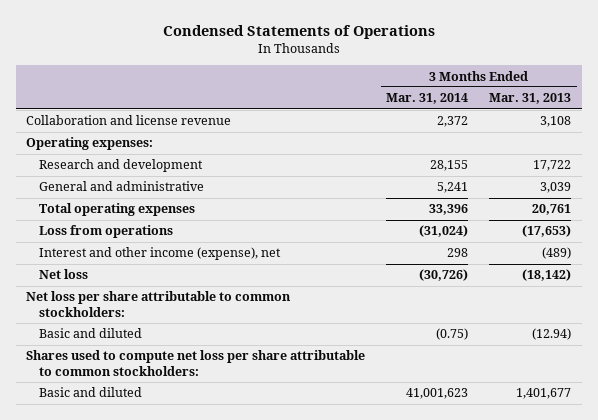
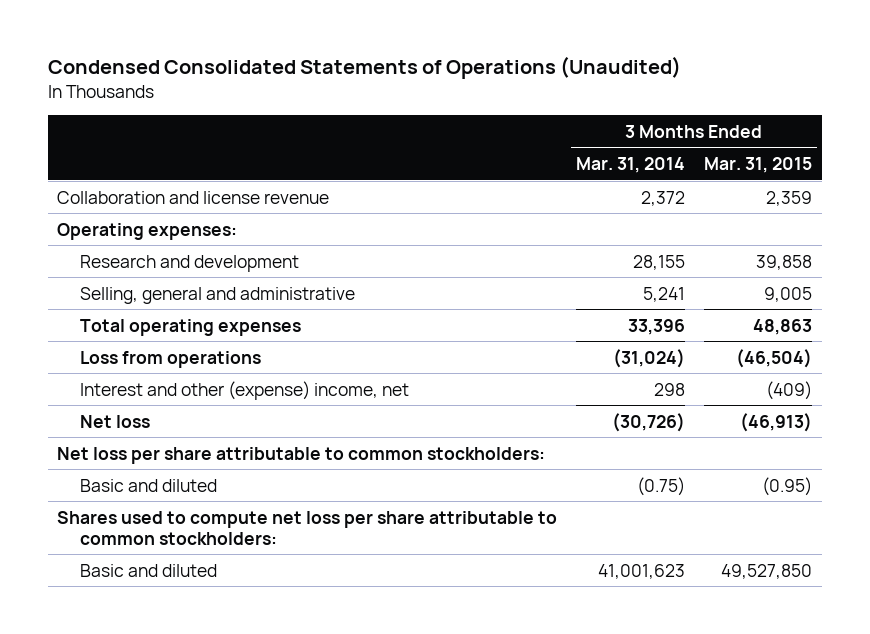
- Condensed Statements of Operations
+ Condensed Consolidated Statements of Operations (Unaudited)
- | 3 Months Ended Mar. 31, 2014 | 3 Months Ended Mar. 31, 2013
+ | 3 Months Ended Mar. 31, 2014 | 3 Months Ended Mar. 31, 2015
- General and administrative | 5,241 | 3,039
+ Selling, general and administrative | 5,241 | 9,005
- Interest and other income (expense), net | 298 | (489)
+ Interest and other (expense) income, net | 298 | (409)

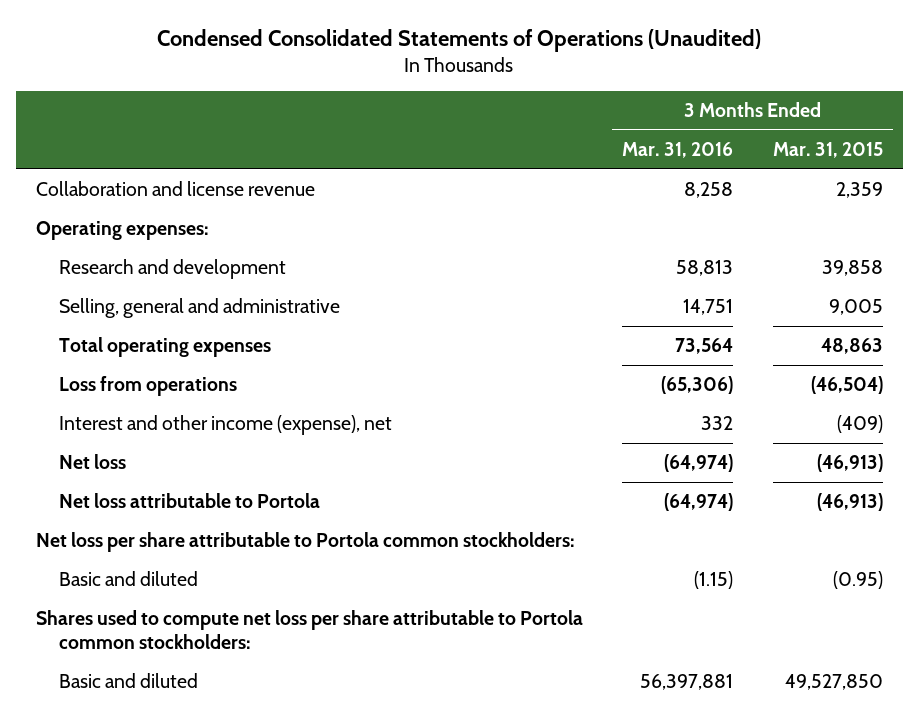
- | 3 Months Ended Mar. 31, 2014 | 3 Months Ended Mar. 31, 2015
+ | 3 Months Ended Mar. 31, 2016 | 3 Months Ended Mar. 31, 2015
- Interest and other (expense) income, net | 298 | (409)
+ Interest and other income (expense), net | 332 | (409)
- Net loss per share attributable to common stockholders:
+ Net loss attributable to Portola | (64,974) | (46,913)
+ Net loss per share attributable to Portola common stockholders:
- Shares used to compute net loss per share attributable to common stockholders:
+ Shares used to compute net loss per share attributable to Portola common stockholders:

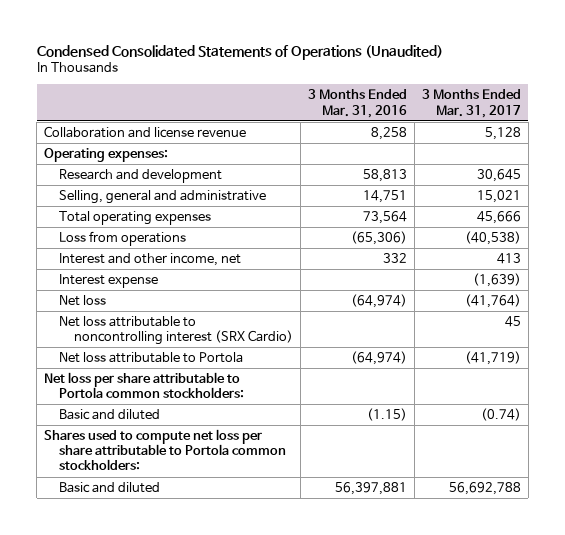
- | 3 Months Ended Mar. 31, 2016 | 3 Months Ended Mar. 31, 2015
+ | 3 Months Ended Mar. 31, 2016 | 3 Months Ended Mar. 31, 2017
- Interest and other income (expense), net | 332 | (409)
+ Interest and other income, net | 332 | 413
+ Interest expense | | (1,639)
+ Net loss attributable to noncontrolling interest (SRX Cardio) | | 45

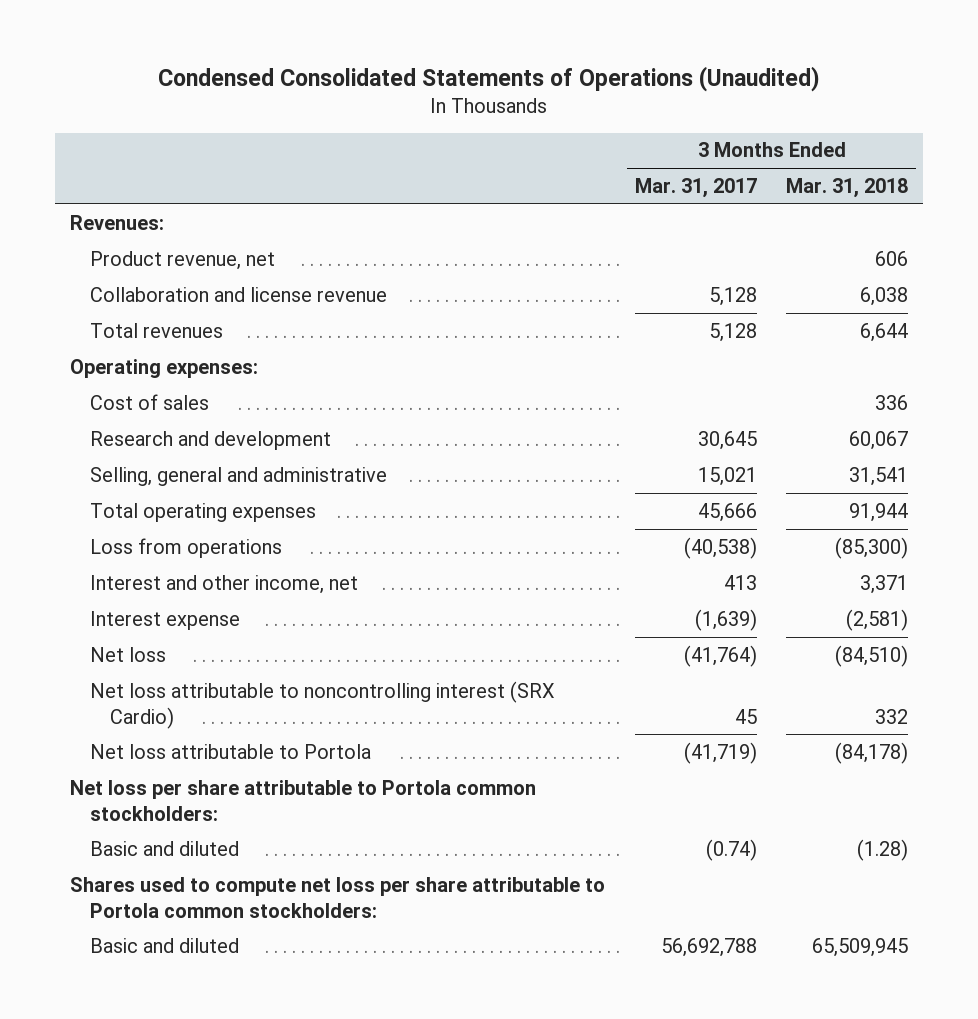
- | 3 Months Ended Mar. 31, 2016 | 3 Months Ended Mar. 31, 2017
+ | 3 Months Ended Mar. 31, 2017 | 3 Months Ended Mar. 31, 2018
+ Revenues:
+ Product revenue, net | | 606
+ Total revenues | 5,128 | 6,644
+ Cost of sales | | 336

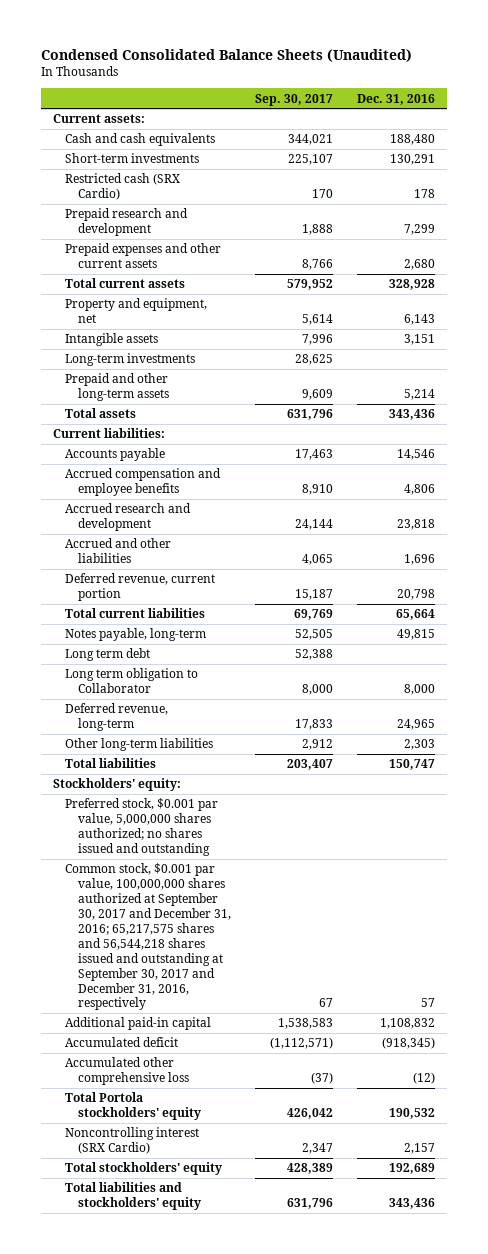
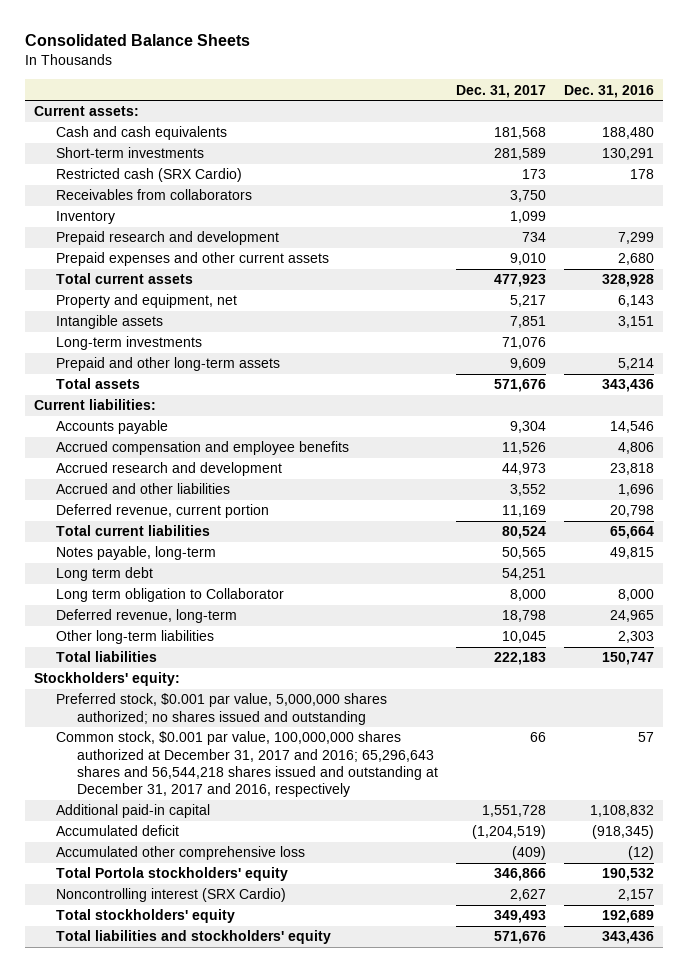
- Condensed Consolidated Balance Sheets (Unaudited)
+ Consolidated Balance Sheets
- | Sep. 30, 2017 | Dec. 31, 2016
+ | Dec. 31, 2017 | Dec. 31, 2016
+ Receivables from collaborators | 3,750 |
+ Inventory | 1,099 |
- Common stock, $0.001 par value, 100,000,000 shares authorized at September 30, 2017 and December 31, 2016; 65,217,575 shares and 56,544,218 shares issued and outstanding at September 30, 2017 and December 31, 2016, respectively | 67 | 57
+ Common stock, $0.001 par value, 100,000,000 shares authorized at December 31, 2017 and 2016; 65,296,643 shares and 56,544,218 shares issued and outstanding at December 31, 2017 and 2016, respectively | 66 | 57

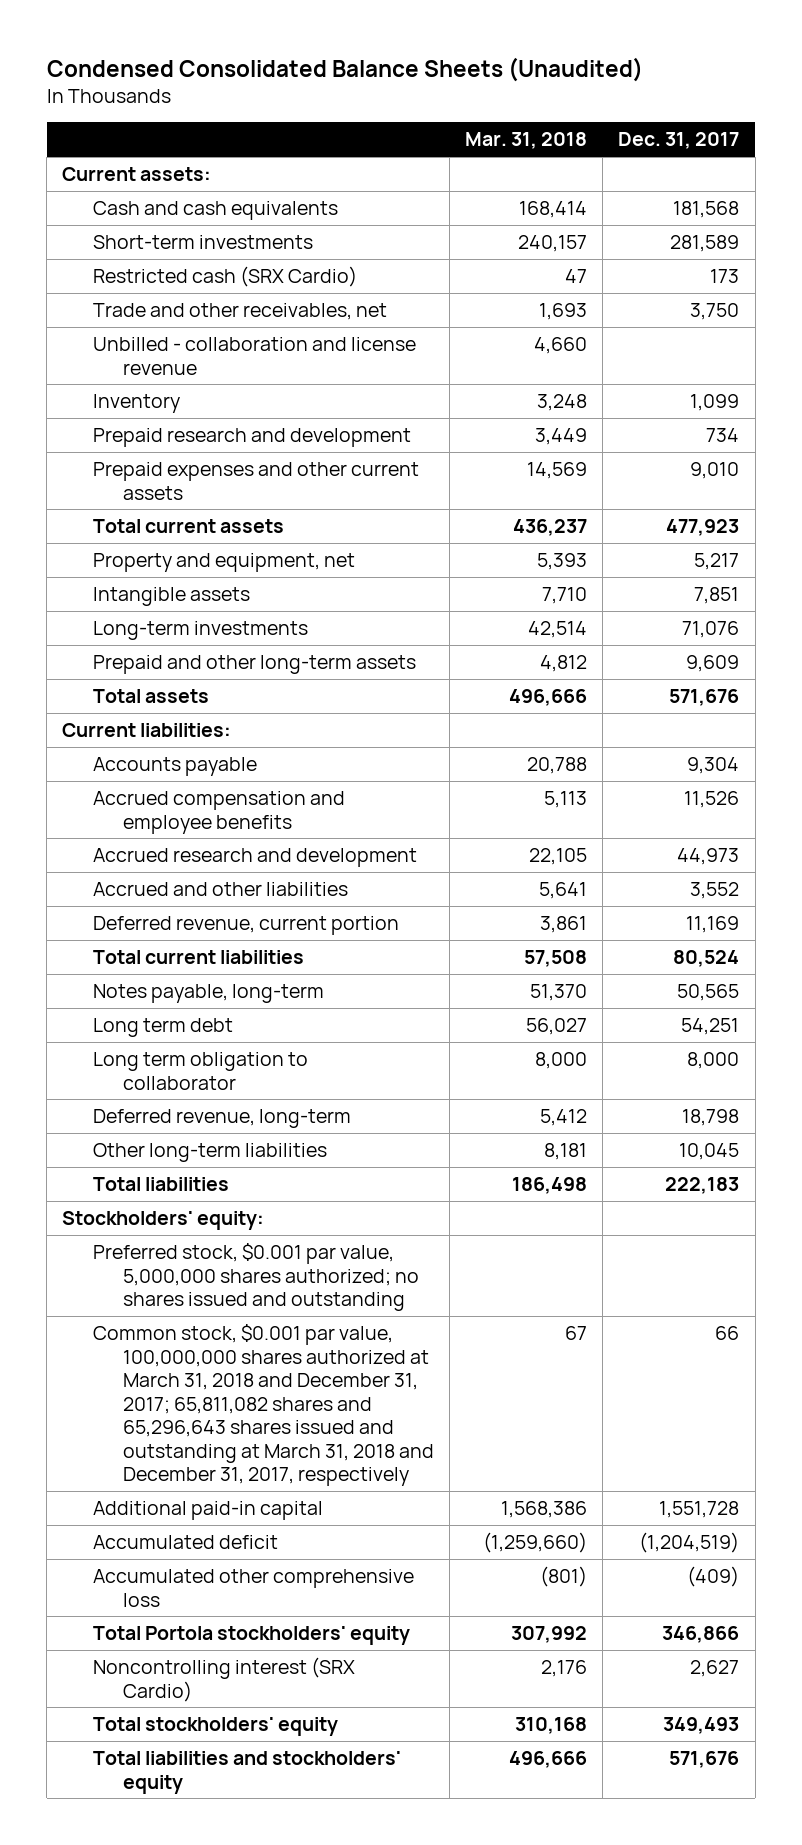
- Consolidated Balance Sheets
+ Condensed Consolidated Balance Sheets (Unaudited)
- | Dec. 31, 2017 | Dec. 31, 2016
+ | Mar. 31, 2018 | Dec. 31, 2017
- Receivables from collaborators | 3,750 |
+ Trade and other receivables, net | 1,693 | 3,750
+ Unbilled - collaboration and license revenue | 4,660 |
- Long term obligation to Collaborator | 8,000 | 8,000
+ Long term obligation to collaborator | 8,000 | 8,000
- Common stock, $0.001 par value, 100,000,000 shares authorized at December 31, 2017 and 2016; 65,296,643 shares and 56,544,218 shares issued and outstanding at December 31, 2017 and 2016, respectively | 66 | 57
+ Common stock, $0.001 par value, 100,000,000 shares authorized at March 31, 2018 and December 31, 2017; 65,811,082 shares and 65,296,643 shares issued and outstanding at March 31, 2018 and December 31, 2017, respectively | 67 | 66

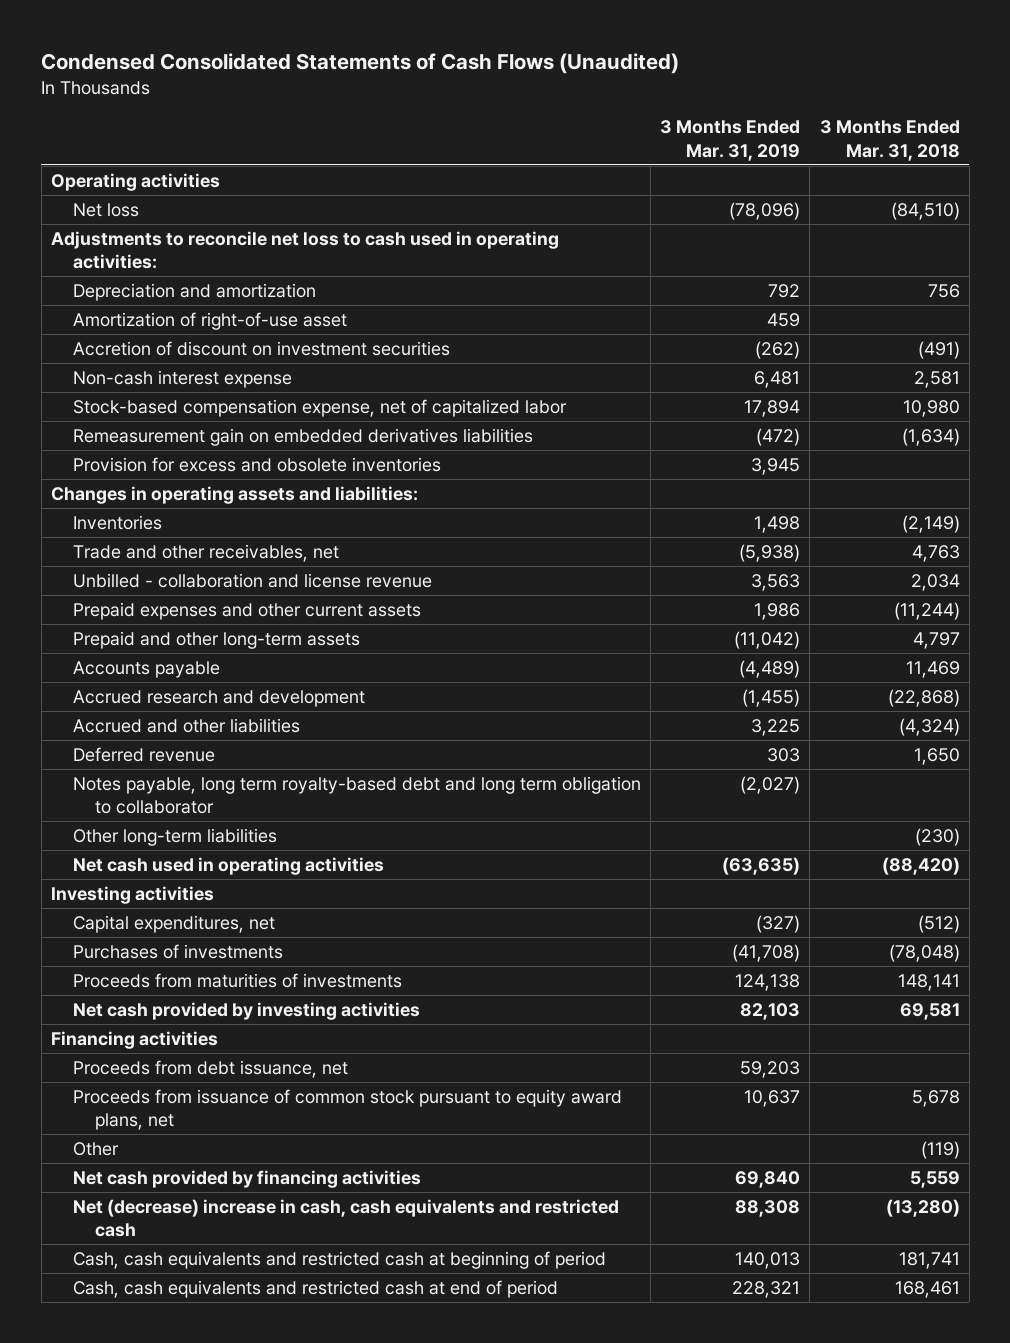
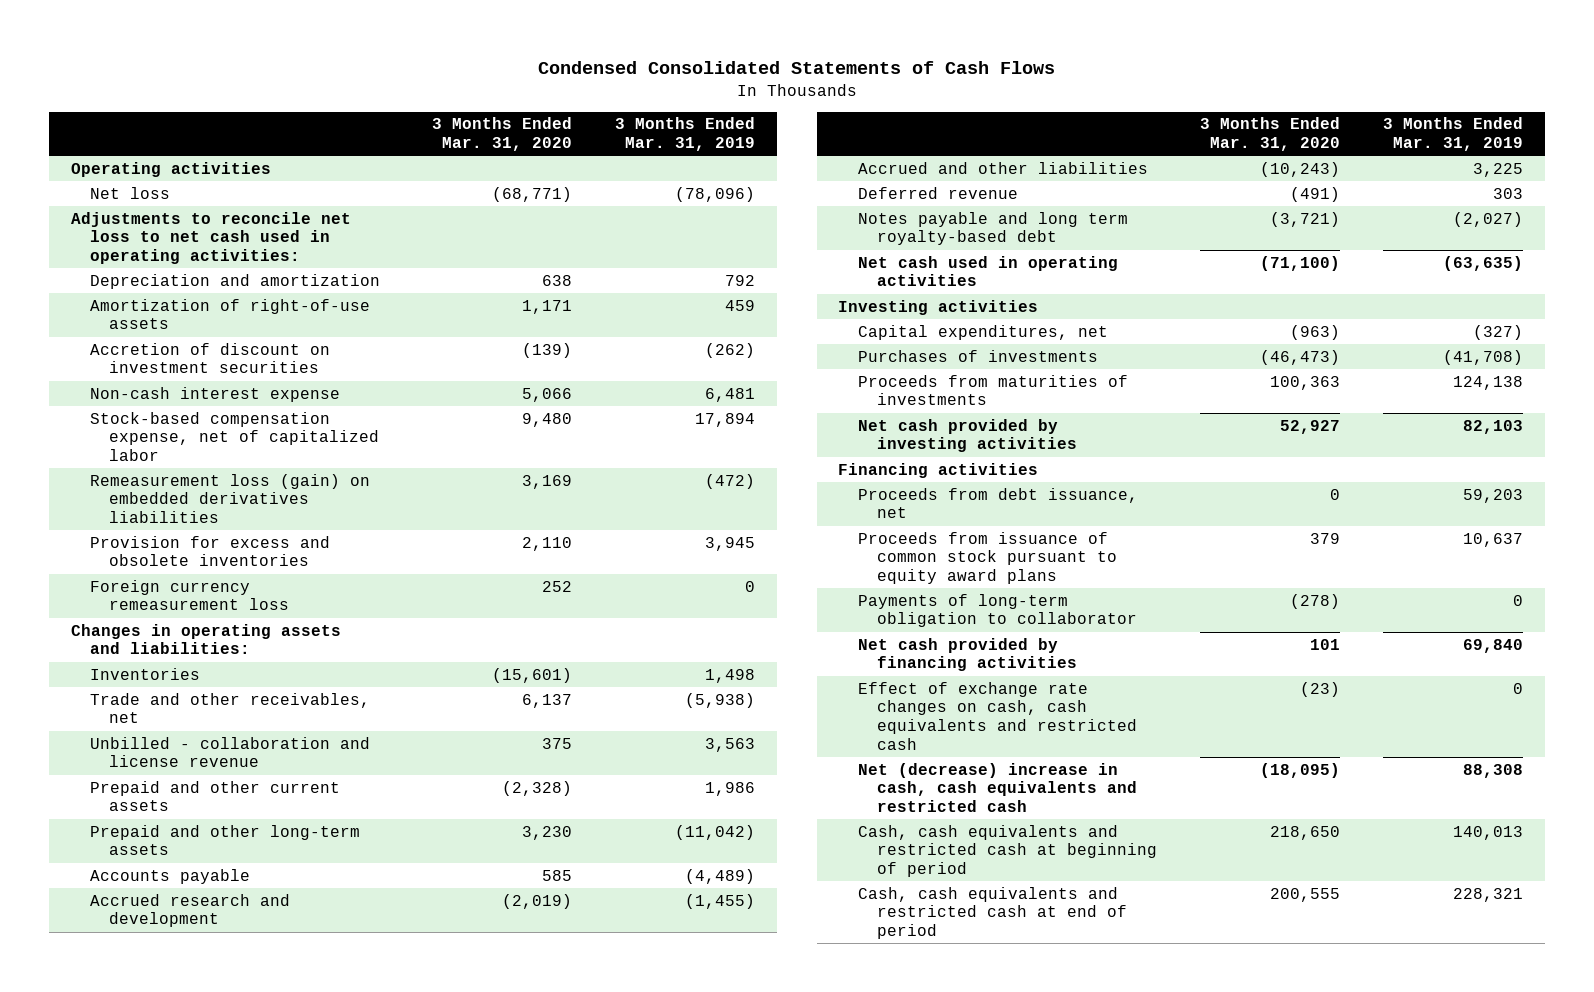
- Condensed Consolidated Statements of Cash Flows (Unaudited)
+ Condensed Consolidated Statements of Cash Flows
- | 3 Months Ended Mar. 31, 2019 | 3 Months Ended Mar. 31, 2018
+ | 3 Months Ended Mar. 31, 2020 | 3 Months Ended Mar. 31, 2019
- Adjustments to reconcile net loss to cash used in operating activities:
+ Adjustments to reconcile net loss to net cash used in operating activities:
- Amortization of right-of-use asset | 459 |
+ Amortization of right-of-use assets | 1,171 | 459
- Remeasurement gain on embedded derivatives liabilities | (472) | (1,634)
+ Remeasurement loss (gain) on embedded derivatives liabilities | 3,169 | (472)
+ Foreign currency remeasurement loss | 252 | 0
- Prepaid expenses and other current assets | 1,986 | (11,244)
+ Prepaid and other current assets | (2,328) | 1,986
- Notes payable, long term royalty-based debt and long term obligation to collaborator | (2,027) |
- Other long-term liabilities | | (230)
+ Notes payable and long term royalty-based debt | (3,721) | (2,027)
- Proceeds from issuance of common stock pursuant to equity award plans, net | 10,637 | 5,678
- Other | | (119)
+ Proceeds from issuance of common stock pursuant to equity award plans | 379 | 10,637
+ Payments of long-term obligation to collaborator | (278) | 0
+ Effect of exchange rate changes on cash, cash equivalents and restricted cash | (23) | 0

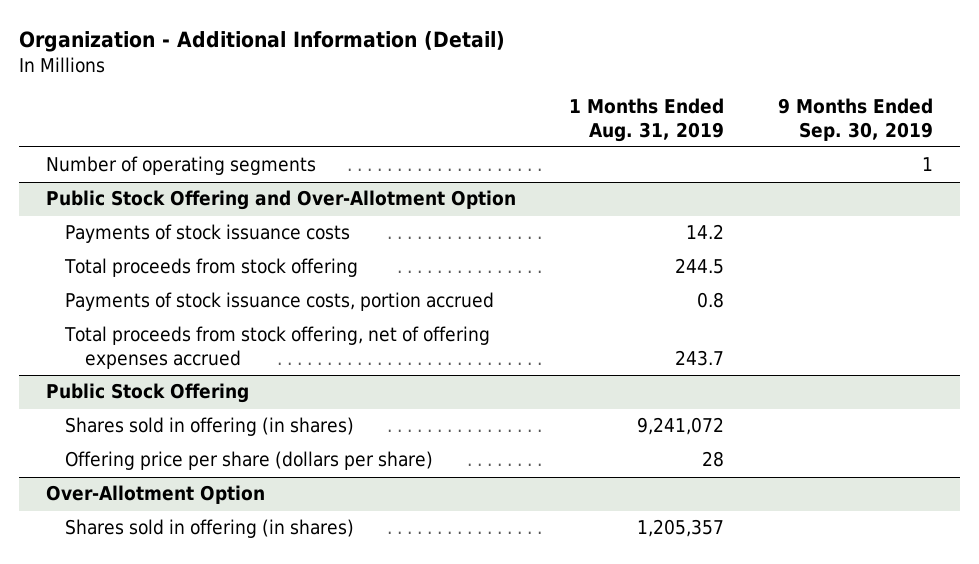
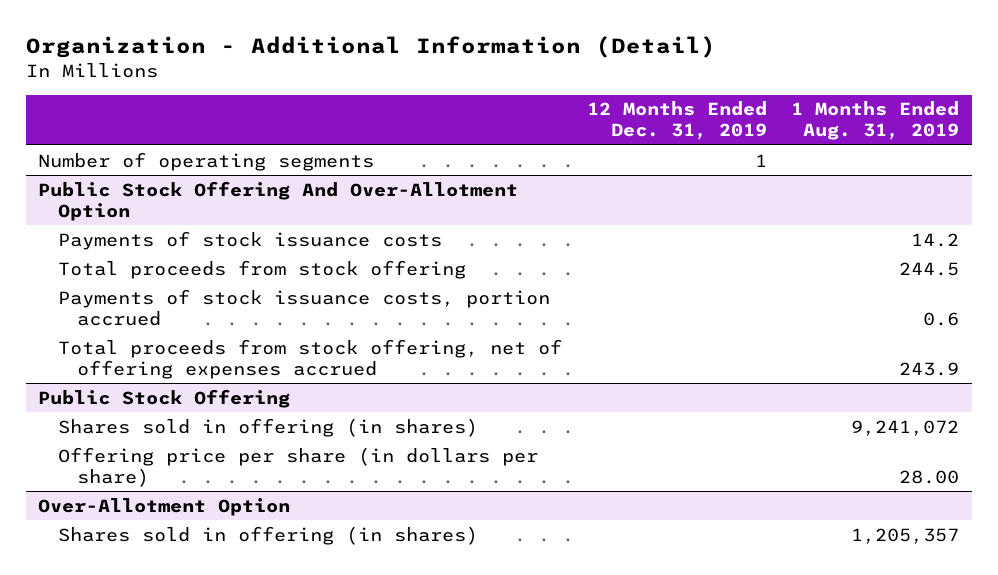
- | 1 Months Ended Aug. 31, 2019 | 9 Months Ended Sep. 30, 2019
+ | 12 Months Ended Dec. 31, 2019 | 1 Months Ended Aug. 31, 2019
- Public Stock Offering and Over-Allotment Option
+ Public Stock Offering And Over-Allotment Option
- Payments of stock issuance costs, portion accrued | 0.8 |
- Total proceeds from stock offering, net of offering expenses accrued | 243.7 |
+ Payments of stock issuance costs, portion accrued | | 0.6
+ Total proceeds from stock offering, net of offering expenses accrued | | 243.9
@ Public Stock Offering
- Offering price per share (dollars per share) | 28 |
+ Offering price per share (in dollars per share) | | 28.00

